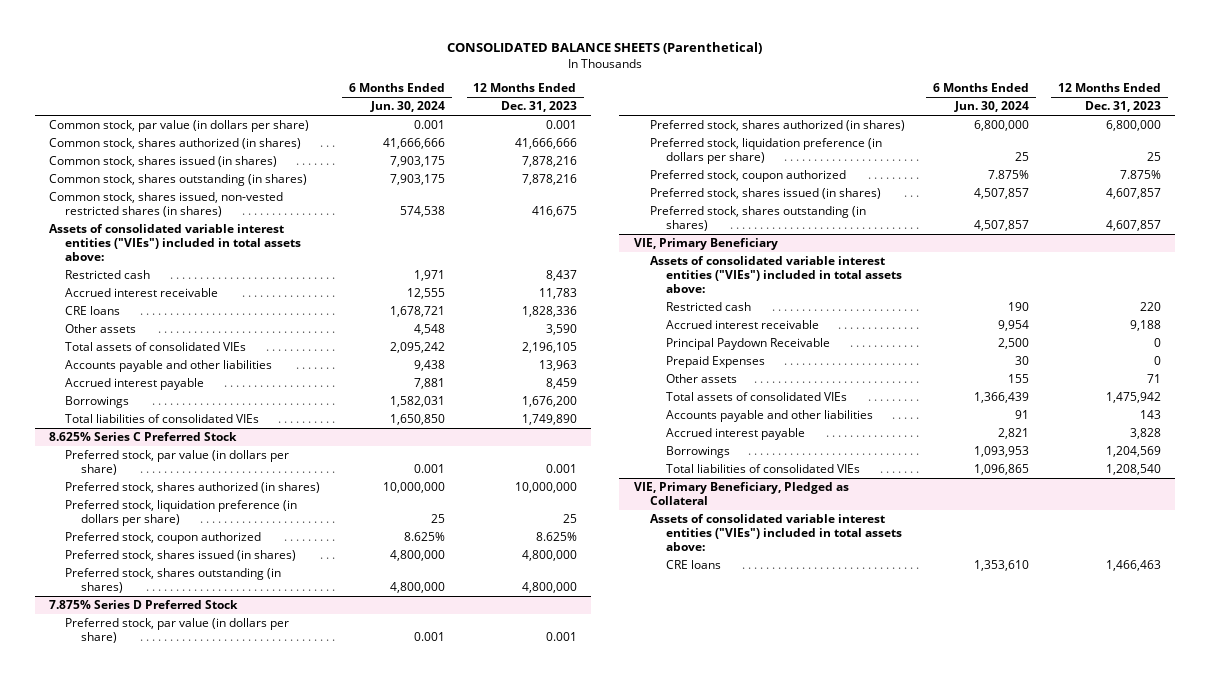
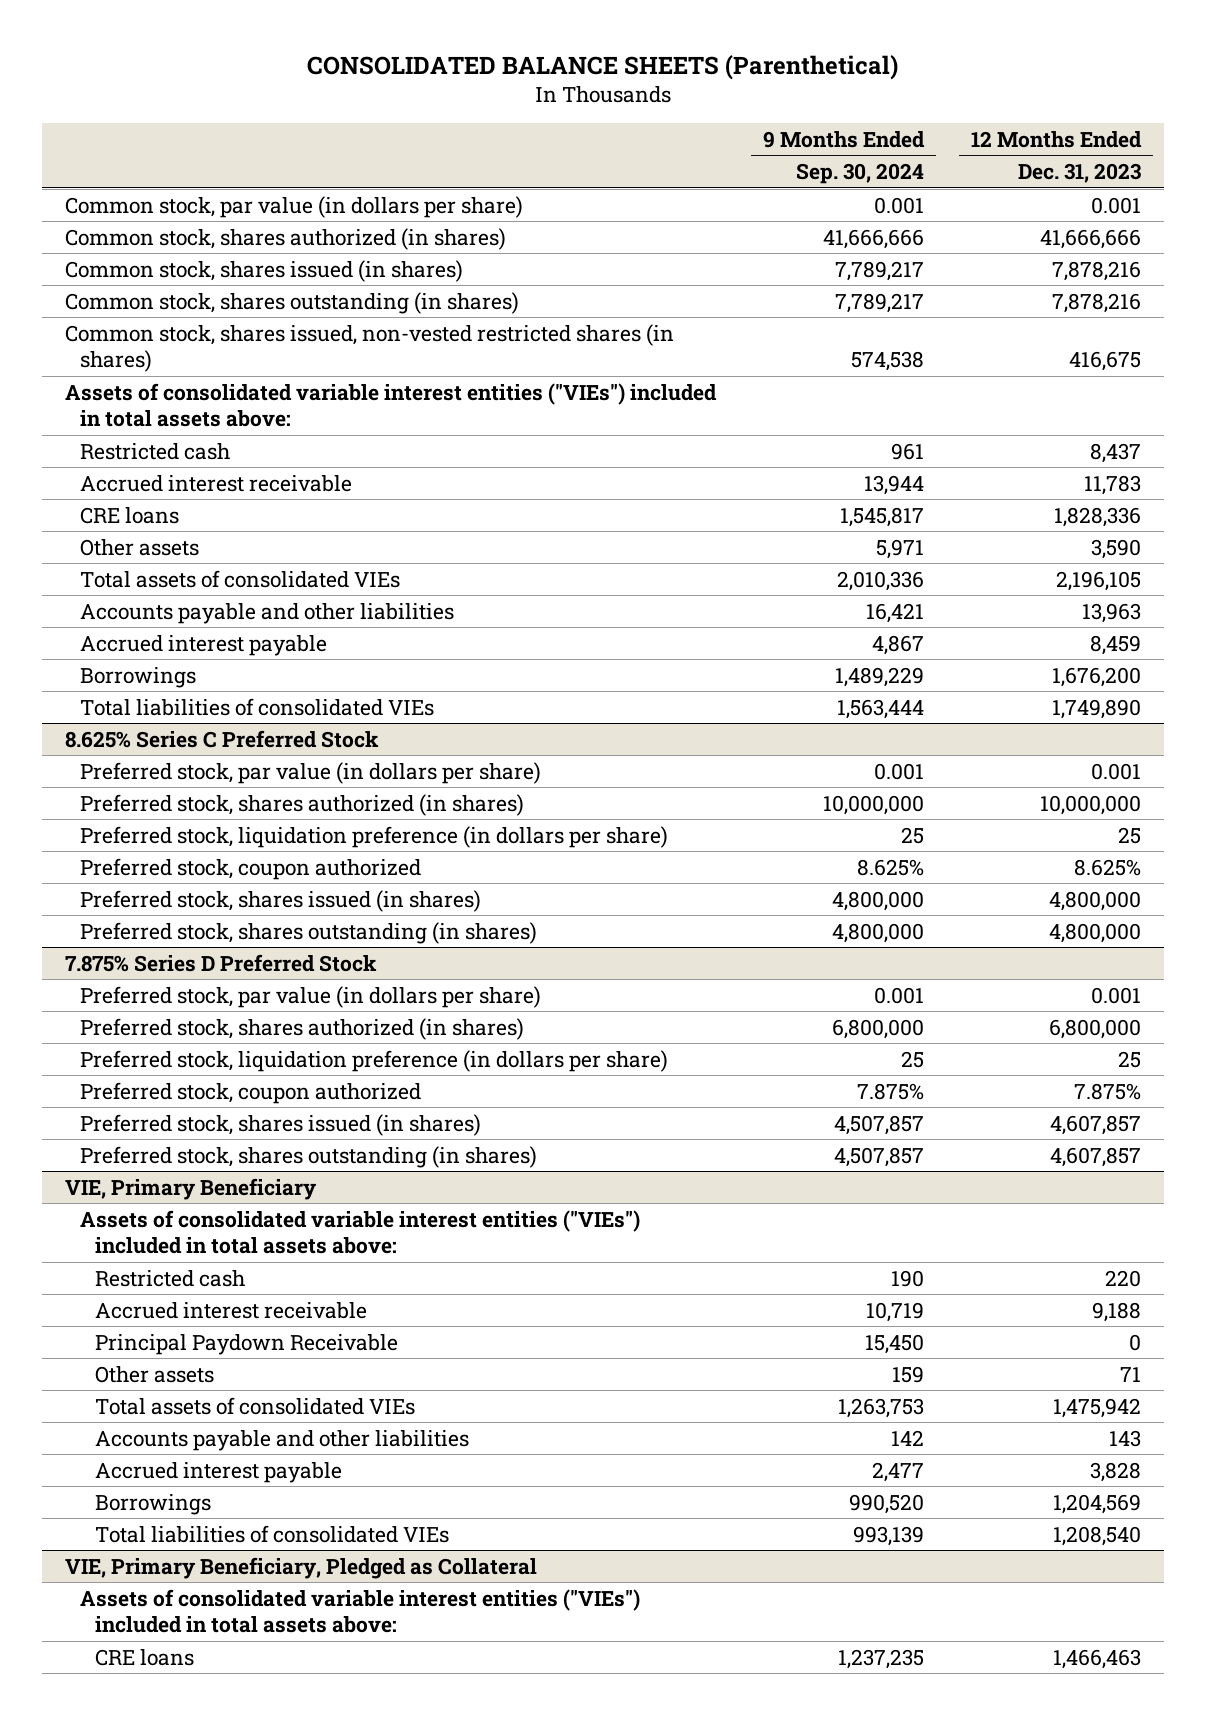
- | 6 Months Ended Jun. 30, 2024 | 12 Months Ended Dec. 31, 2023
+ | 9 Months Ended Sep. 30, 2024 | 12 Months Ended Dec. 31, 2023
@ VIE, Primary Beneficiary
- Prepaid Expenses | 30 | 0

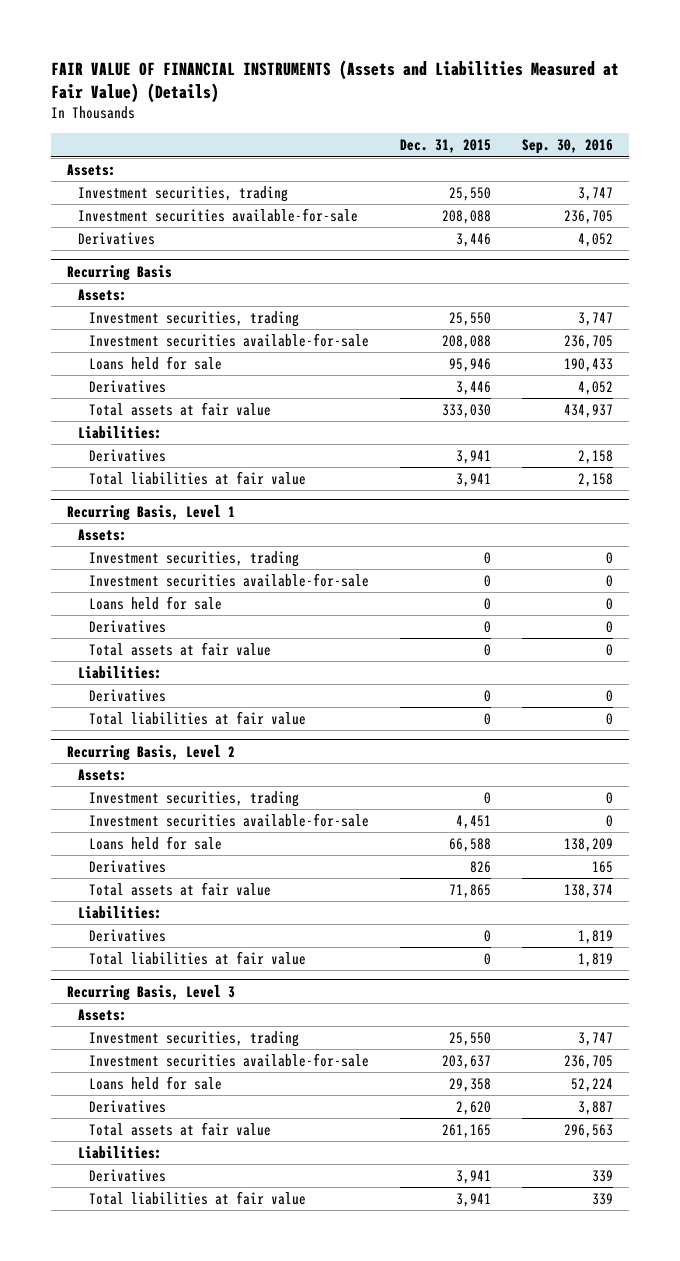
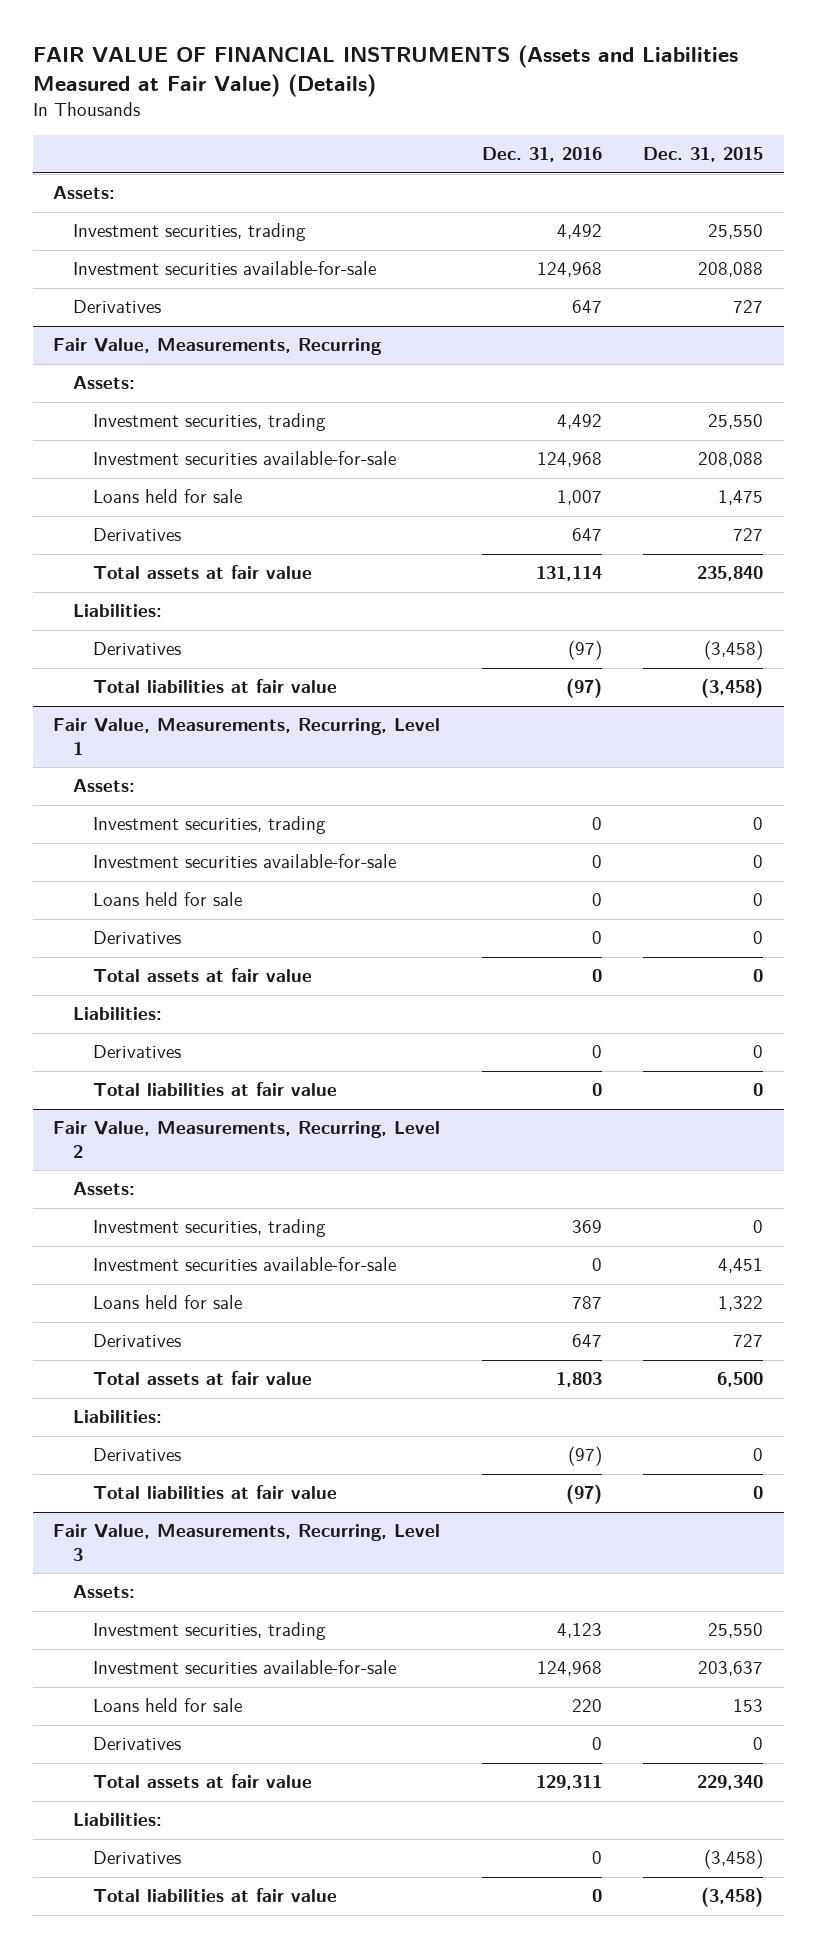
- | Dec. 31, 2015 | Sep. 30, 2016
+ | Dec. 31, 2016 | Dec. 31, 2015
- Derivatives | 3,446 | 4,052
- Recurring Basis
+ Derivatives | 647 | 727
+ Fair Value, Measurements, Recurring
- Loans held for sale | 95,946 | 190,433
- Derivatives | 3,446 | 4,052
- Total assets at fair value | 333,030 | 434,937
+ Loans held for sale | 1,007 | 1,475
+ Derivatives | 647 | 727
+ Total assets at fair value | 131,114 | 235,840
- Derivatives | 3,941 | 2,158
- Total liabilities at fair value | 3,941 | 2,158
- Recurring Basis, Level 1
+ Derivatives | (97) | (3,458)
+ Total liabilities at fair value | (97) | (3,458)
+ Fair Value, Measurements, Recurring, Level 1
- Recurring Basis, Level 2
+ Fair Value, Measurements, Recurring, Level 2
- Loans held for sale | 66,588 | 138,209
- Derivatives | 826 | 165
- Total assets at fair value | 71,865 | 138,374
+ Loans held for sale | 787 | 1,322
+ Derivatives | 647 | 727
+ Total assets at fair value | 1,803 | 6,500
- Recurring Basis, Level 3
+ Fair Value, Measurements, Recurring, Level 3
- Loans held for sale | 29,358 | 52,224
- Derivatives | 2,620 | 3,887
- Total assets at fair value | 261,165 | 296,563
+ Loans held for sale | 220 | 153
+ Derivatives | 0 | 0
+ Total assets at fair value | 129,311 | 229,340
- Derivatives | 3,941 | 339
- Total liabilities at fair value | 3,941 | 339
+ Derivatives | 0 | (3,458)
+ Total liabilities at fair value | 0 | (3,458)

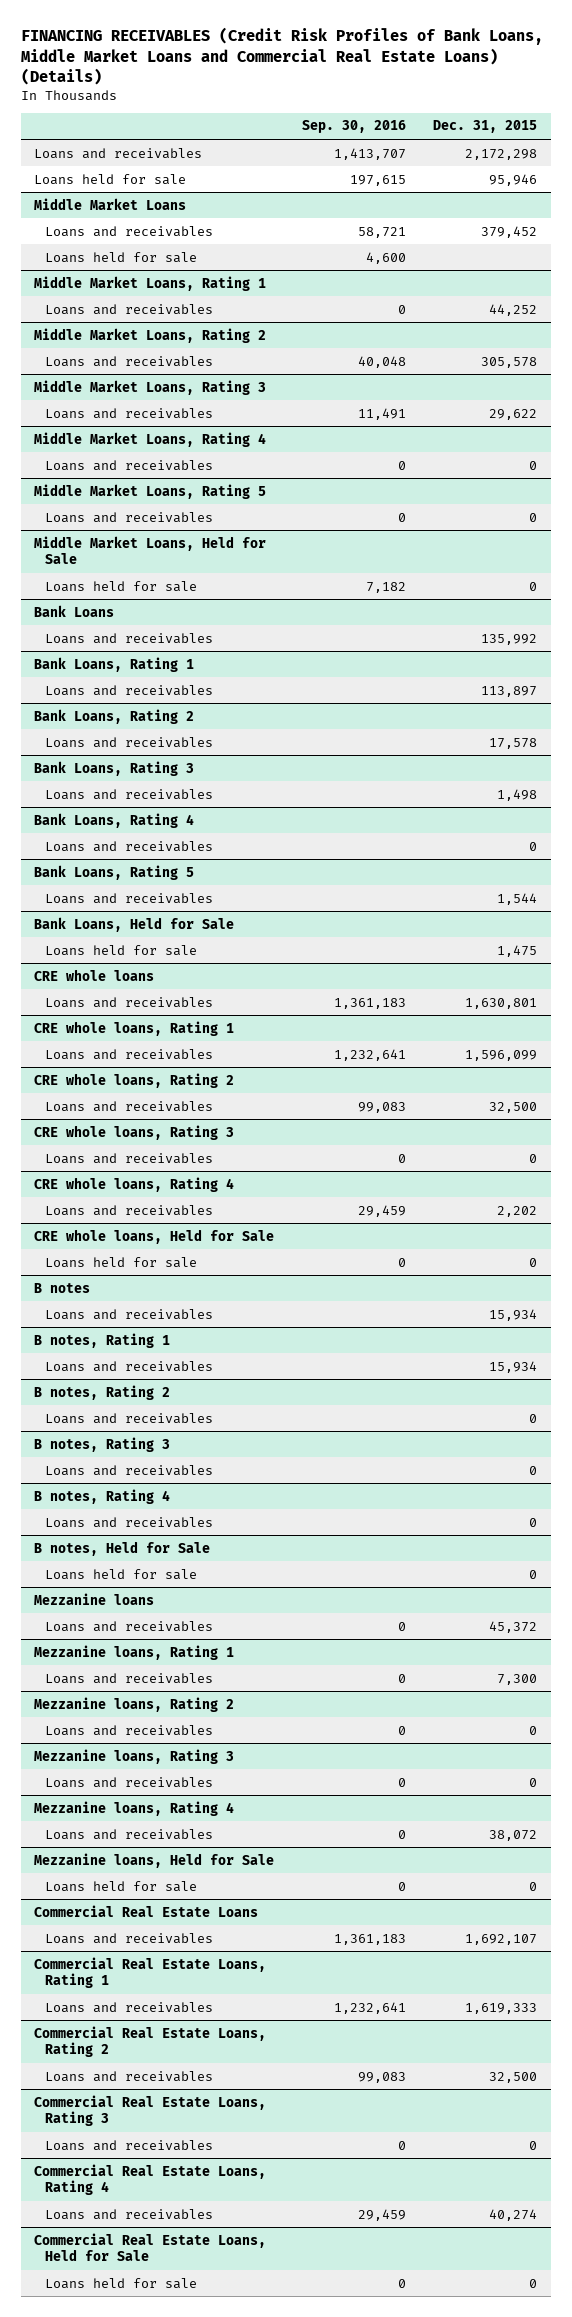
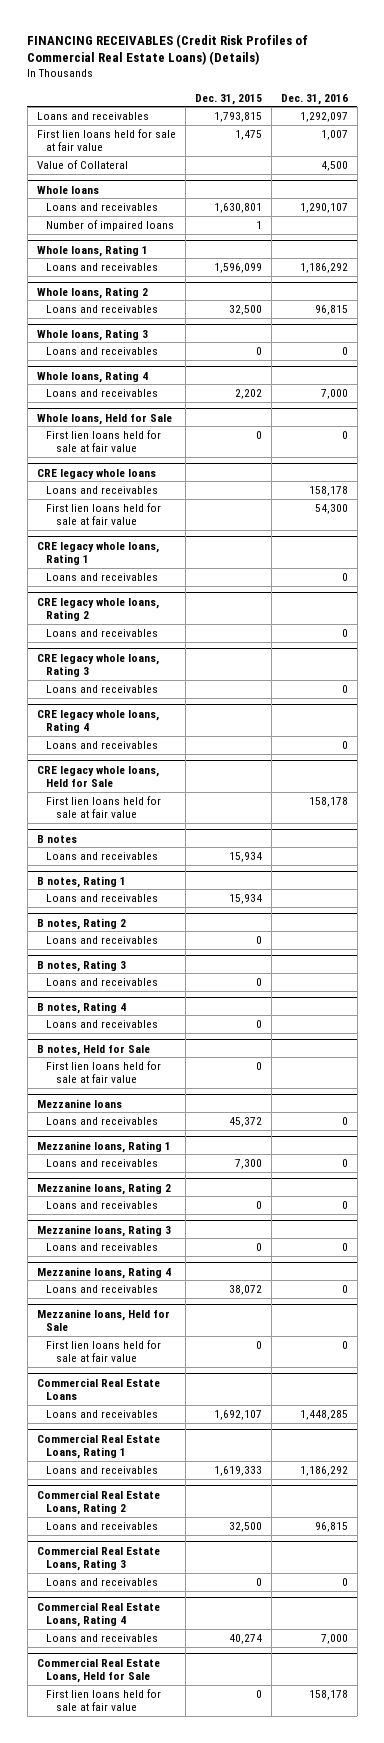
- FINANCING RECEIVABLES (Credit Risk Profiles of Bank Loans, Middle Market Loans and Commercial Real Estate Loans) (Details)
+ FINANCING RECEIVABLES (Credit Risk Profiles of Commercial Real Estate Loans) (Details)
- | Sep. 30, 2016 | Dec. 31, 2015
+ | Dec. 31, 2015 | Dec. 31, 2016
- Loans and receivables | 1,413,707 | 2,172,298
- Loans held for sale | 197,615 | 95,946
- Middle Market Loans
- Loans and receivables | 58,721 | 379,452
- Loans held for sale | 4,600 |
- Middle Market Loans, Rating 1
- Loans and receivables | 0 | 44,252
- Middle Market Loans, Rating 2
- Loans and receivables | 40,048 | 305,578
- Middle Market Loans, Rating 3
- Loans and receivables | 11,491 | 29,622
- Middle Market Loans, Rating 4
- Loans and receivables | 0 | 0
- Middle Market Loans, Rating 5
- Loans and receivables | 0 | 0
- Middle Market Loans, Held for Sale
- Loans held for sale | 7,182 | 0
- Bank Loans
- Loans and receivables | | 135,992
- Bank Loans, Rating 1
- Loans and receivables | | 113,897
- Bank Loans, Rating 2
- Loans and receivables | | 17,578
- Bank Loans, Rating 3
- Loans and receivables | | 1,498
- Bank Loans, Rating 4
- Loans and receivables | | 0
- Bank Loans, Rating 5
- Loans and receivables | | 1,544
- Bank Loans, Held for Sale
- Loans held for sale | | 1,475
- CRE whole loans
+ Loans and receivables | 1,793,815 | 1,292,097
+ First lien loans held for sale at fair value | 1,475 | 1,007
+ Value of Collateral | | 4,500
+ Whole loans
- CRE whole loans, Rating 1
+ Number of impaired loans | 1 |
+ Whole loans, Rating 1
- CRE whole loans, Rating 2
+ Whole loans, Rating 2
- CRE whole loans, Rating 3
+ Whole loans, Rating 3
- CRE whole loans, Rating 4
+ Whole loans, Rating 4
- CRE whole loans, Held for Sale
- Loans held for sale | 0 | 0
+ Whole loans, Held for Sale
+ First lien loans held for sale at fair value | 0 | 0
+ CRE legacy whole loans
+ Loans and receivables | | 158,178
+ First lien loans held for sale at fair value | | 54,300
+ CRE legacy whole loans, Rating 1
+ Loans and receivables | | 0
+ CRE legacy whole loans, Rating 2
+ Loans and receivables | | 0
+ CRE legacy whole loans, Rating 3
+ Loans and receivables | | 0
+ CRE legacy whole loans, Rating 4
+ Loans and receivables | | 0
+ CRE legacy whole loans, Held for Sale
+ First lien loans held for sale at fair value | | 158,178
@ B notes, Held for Sale
- Loans held for sale | | 0
+ First lien loans held for sale at fair value | 0 |
@ Mezzanine loans, Held for Sale
- Loans held for sale | 0 | 0
+ First lien loans held for sale at fair value | 0 | 0
@ Commercial Real Estate Loans, Held for Sale
- Loans held for sale | 0 | 0
+ First lien loans held for sale at fair value | 0 | 158,178

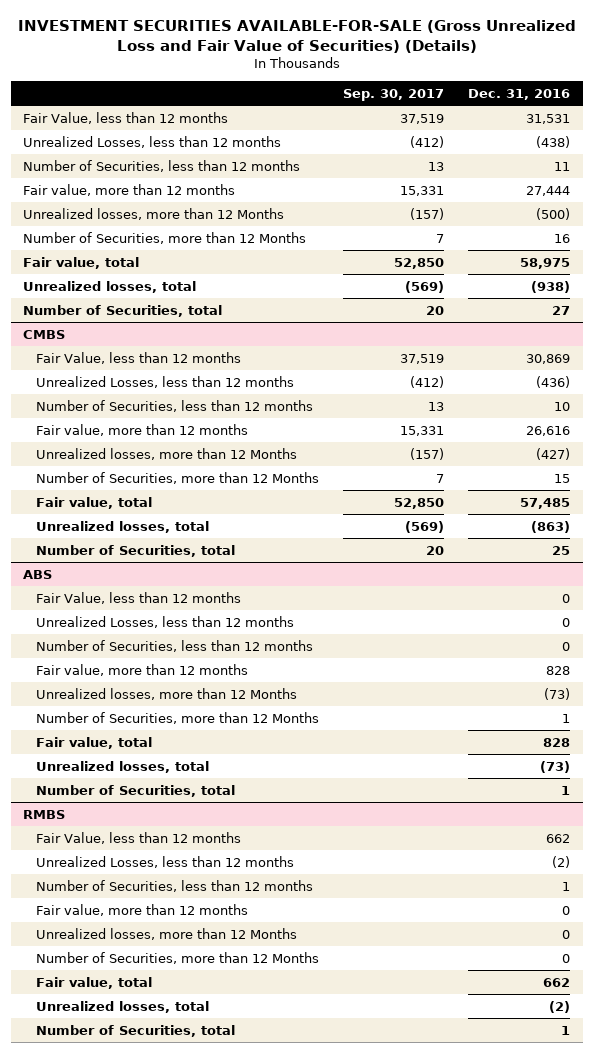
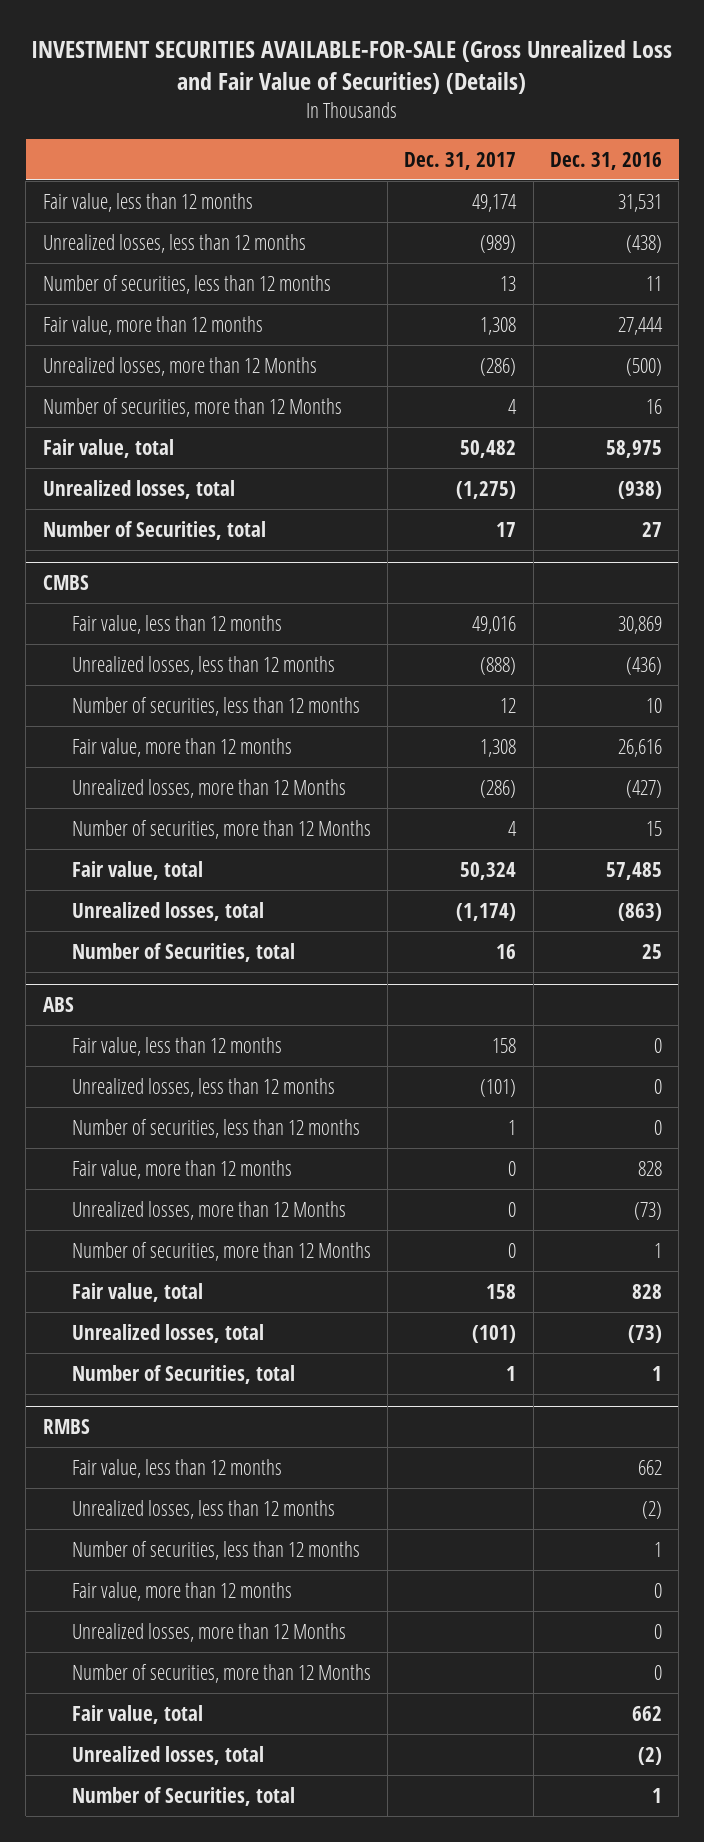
- | Sep. 30, 2017 | Dec. 31, 2016
+ | Dec. 31, 2017 | Dec. 31, 2016
- Fair Value, less than 12 months | 37,519 | 31,531
- Unrealized Losses, less than 12 months | (412) | (438)
- Number of Securities, less than 12 months | 13 | 11
+ Fair value, less than 12 months | 49,174 | 31,531
+ Unrealized losses, less than 12 months | (989) | (438)
+ Number of securities, less than 12 months | 13 | 11
- Number of Securities, more than 12 Months | 7 | 16
+ Number of securities, more than 12 Months | 4 | 16
@ CMBS
- Fair Value, less than 12 months | 37,519 | 30,869
- Unrealized Losses, less than 12 months | (412) | (436)
- Number of Securities, less than 12 months | 13 | 10
+ Fair value, less than 12 months | 49,016 | 30,869
+ Unrealized losses, less than 12 months | (888) | (436)
+ Number of securities, less than 12 months | 12 | 10
- Number of Securities, more than 12 Months | 7 | 15
+ Number of securities, more than 12 Months | 4 | 15
@ ABS
- Fair Value, less than 12 months | | 0
- Unrealized Losses, less than 12 months | | 0
- Number of Securities, less than 12 months | | 0
+ Fair value, less than 12 months | 158 | 0
+ Unrealized losses, less than 12 months | (101) | 0
+ Number of securities, less than 12 months | 1 | 0
- Number of Securities, more than 12 Months | | 1
+ Number of securities, more than 12 Months | 0 | 1
@ RMBS
- Fair Value, less than 12 months | | 662
- Unrealized Losses, less than 12 months | | (2)
- Number of Securities, less than 12 months | | 1
+ Fair value, less than 12 months | | 662
+ Unrealized losses, less than 12 months | | (2)
+ Number of securities, less than 12 months | | 1
- Number of Securities, more than 12 Months | | 0
+ Number of securities, more than 12 Months | | 0

